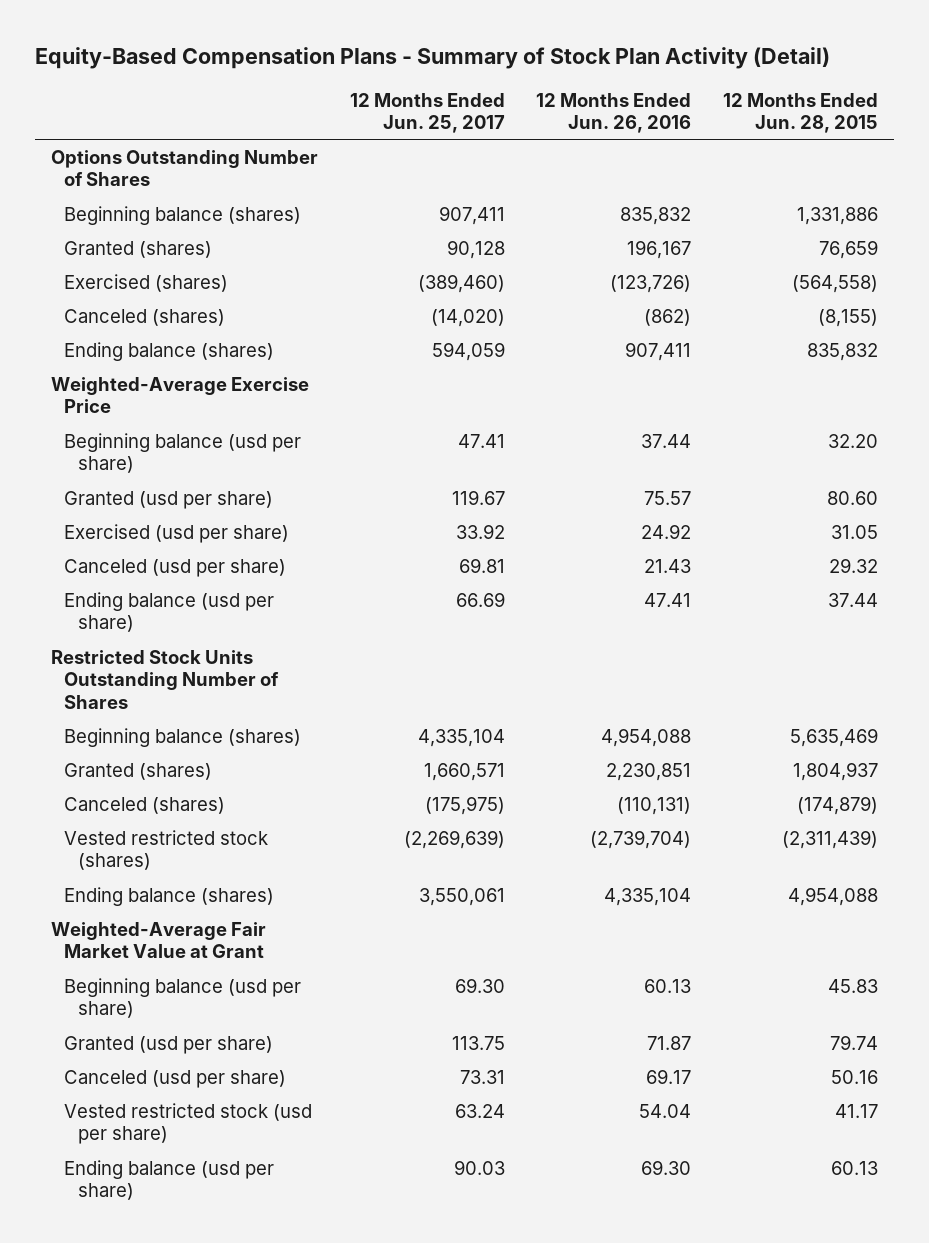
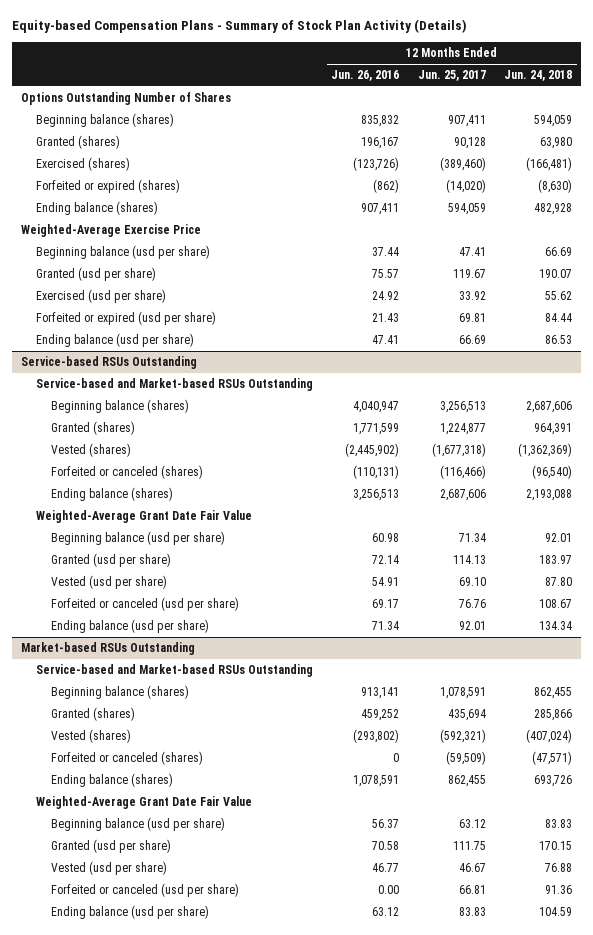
- Equity-Based Compensation Plans - Summary of Stock Plan Activity (Detail)
+ Equity-based Compensation Plans - Summary of Stock Plan Activity (Details)
- | 12 Months Ended Jun. 25, 2017 | 12 Months Ended Jun. 26, 2016 | 12 Months Ended Jun. 28, 2015
+ | 12 Months Ended Jun. 26, 2016 | 12 Months Ended Jun. 25, 2017 | 12 Months Ended Jun. 24, 2018
- Canceled (shares) | (14,020) | (862) | (8,155)
+ Forfeited or expired (shares) | (862) | (14,020) | (8,630)
- Canceled (usd per share) | 69.81 | 21.43 | 29.32
+ Forfeited or expired (usd per share) | 21.43 | 69.81 | 84.44
- Restricted Stock Units Outstanding Number of Shares
- Beginning balance (shares) | 4,335,104 | 4,954,088 | 5,635,469
- Granted (shares) | 1,660,571 | 2,230,851 | 1,804,937
- Canceled (shares) | (175,975) | (110,131) | (174,879)
- Vested restricted stock (shares) | (2,269,639) | (2,739,704) | (2,311,439)
- Ending balance (shares) | 3,550,061 | 4,335,104 | 4,954,088
- Weighted-Average Fair Market Value at Grant
- Beginning balance (usd per share) | 69.30 | 60.13 | 45.83
- Granted (usd per share) | 113.75 | 71.87 | 79.74
- Canceled (usd per share) | 73.31 | 69.17 | 50.16
- Vested restricted stock (usd per share) | 63.24 | 54.04 | 41.17
- Ending balance (usd per share) | 90.03 | 69.30 | 60.13
+ Service-based RSUs Outstanding
+ Service-based and Market-based RSUs Outstanding
+ Beginning balance (shares) | 4,040,947 | 3,256,513 | 2,687,606
+ Granted (shares) | 1,771,599 | 1,224,877 | 964,391
+ Vested (shares) | (2,445,902) | (1,677,318) | (1,362,369)
+ Forfeited or canceled (shares) | (110,131) | (116,466) | (96,540)
+ Ending balance (shares) | 3,256,513 | 2,687,606 | 2,193,088
+ Weighted-Average Grant Date Fair Value
+ Beginning balance (usd per share) | 60.98 | 71.34 | 92.01
+ Granted (usd per share) | 72.14 | 114.13 | 183.97
+ Vested (usd per share) | 54.91 | 69.10 | 87.80
+ Forfeited or canceled (usd per share) | 69.17 | 76.76 | 108.67
+ Ending balance (usd per share) | 71.34 | 92.01 | 134.34
+ Market-based RSUs Outstanding
+ Service-based and Market-based RSUs Outstanding
+ Beginning balance (shares) | 913,141 | 1,078,591 | 862,455
+ Granted (shares) | 459,252 | 435,694 | 285,866
+ Vested (shares) | (293,802) | (592,321) | (407,024)
+ Forfeited or canceled (shares) | 0 | (59,509) | (47,571)
+ Ending balance (shares) | 1,078,591 | 862,455 | 693,726
+ Weighted-Average Grant Date Fair Value
+ Beginning balance (usd per share) | 56.37 | 63.12 | 83.83
+ Granted (usd per share) | 70.58 | 111.75 | 170.15
+ Vested (usd per share) | 46.77 | 46.67 | 76.88
+ Forfeited or canceled (usd per share) | 0.00 | 66.81 | 91.36
+ Ending balance (usd per share) | 63.12 | 83.83 | 104.59

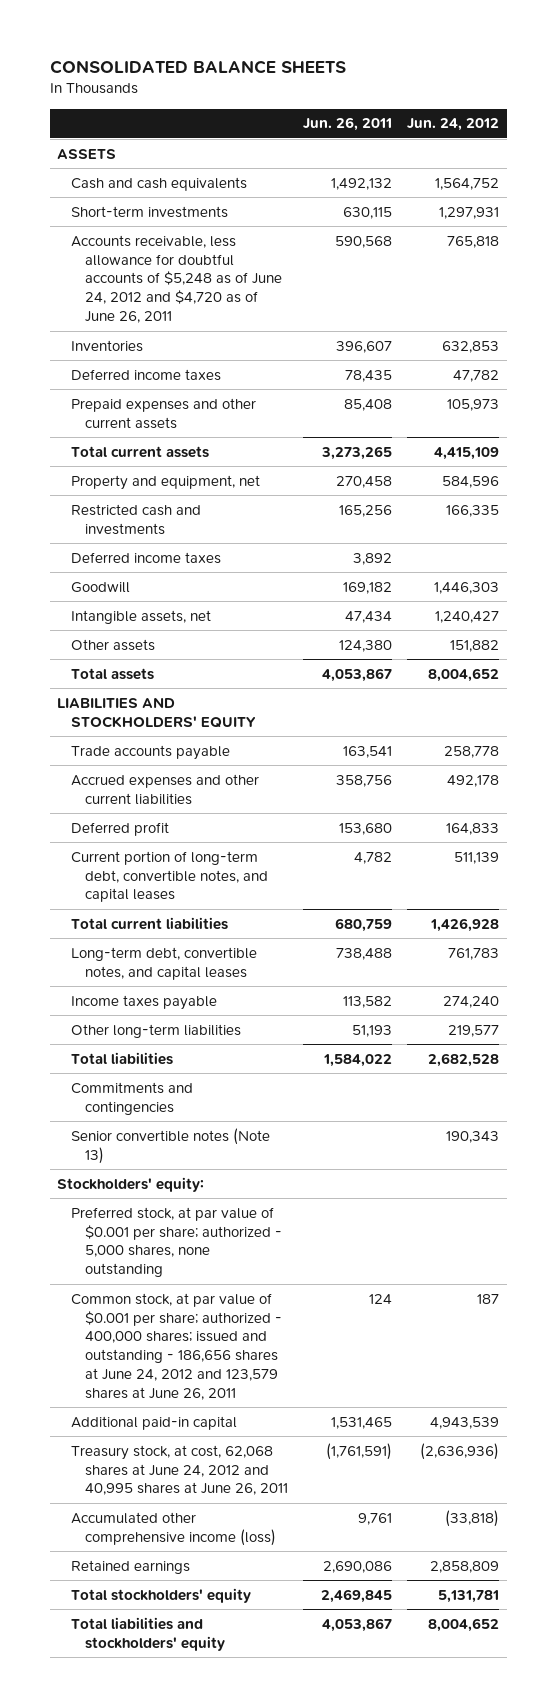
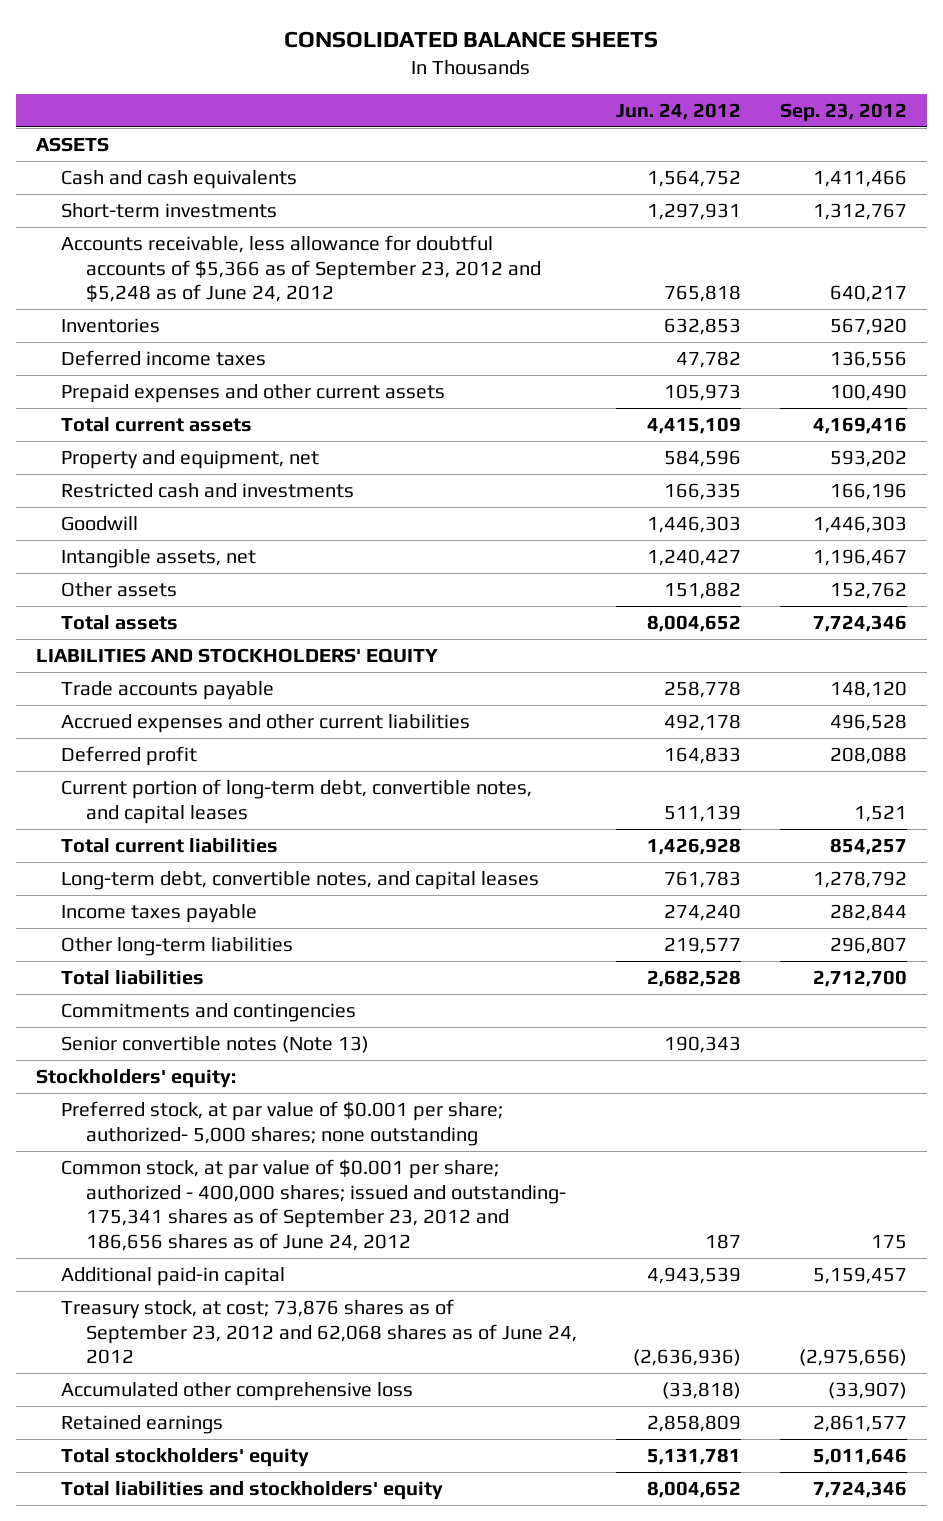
- | Jun. 26, 2011 | Jun. 24, 2012
+ | Jun. 24, 2012 | Sep. 23, 2012
- Accounts receivable, less allowance for doubtful accounts of $5,248 as of June 24, 2012 and $4,720 as of June 26, 2011 | 590,568 | 765,818
+ Accounts receivable, less allowance for doubtful accounts of $5,366 as of September 23, 2012 and $5,248 as of June 24, 2012 | 765,818 | 640,217
- Deferred income taxes | 3,892 |
- Preferred stock, at par value of $0.001 per share; authorized - 5,000 shares, none outstanding
- Common stock, at par value of $0.001 per share; authorized - 400,000 shares; issued and outstanding - 186,656 shares at June 24, 2012 and 123,579 shares at June 26, 2011 | 124 | 187
+ Preferred stock, at par value of $0.001 per share; authorized- 5,000 shares; none outstanding
+ Common stock, at par value of $0.001 per share; authorized - 400,000 shares; issued and outstanding- 175,341 shares as of September 23, 2012 and 186,656 shares as of June 24, 2012 | 187 | 175
- Treasury stock, at cost, 62,068 shares at June 24, 2012 and 40,995 shares at June 26, 2011 | (1,761,591) | (2,636,936)
- Accumulated other comprehensive income (loss) | 9,761 | (33,818)
+ Treasury stock, at cost; 73,876 shares as of September 23, 2012 and 62,068 shares as of June 24, 2012 | (2,636,936) | (2,975,656)
+ Accumulated other comprehensive loss | (33,818) | (33,907)

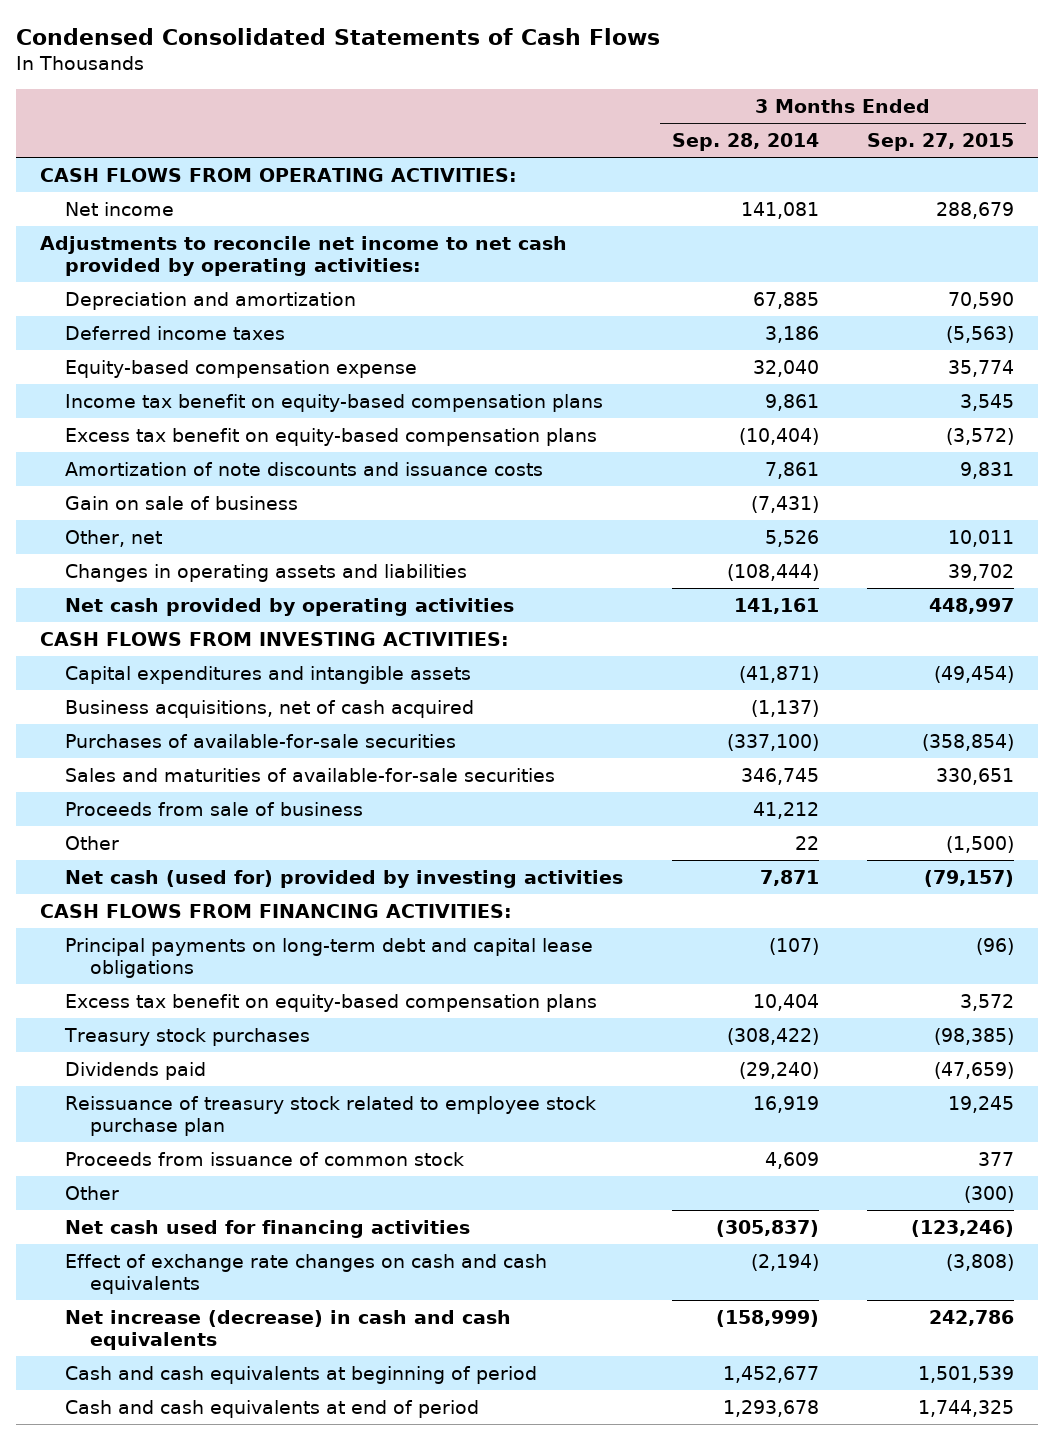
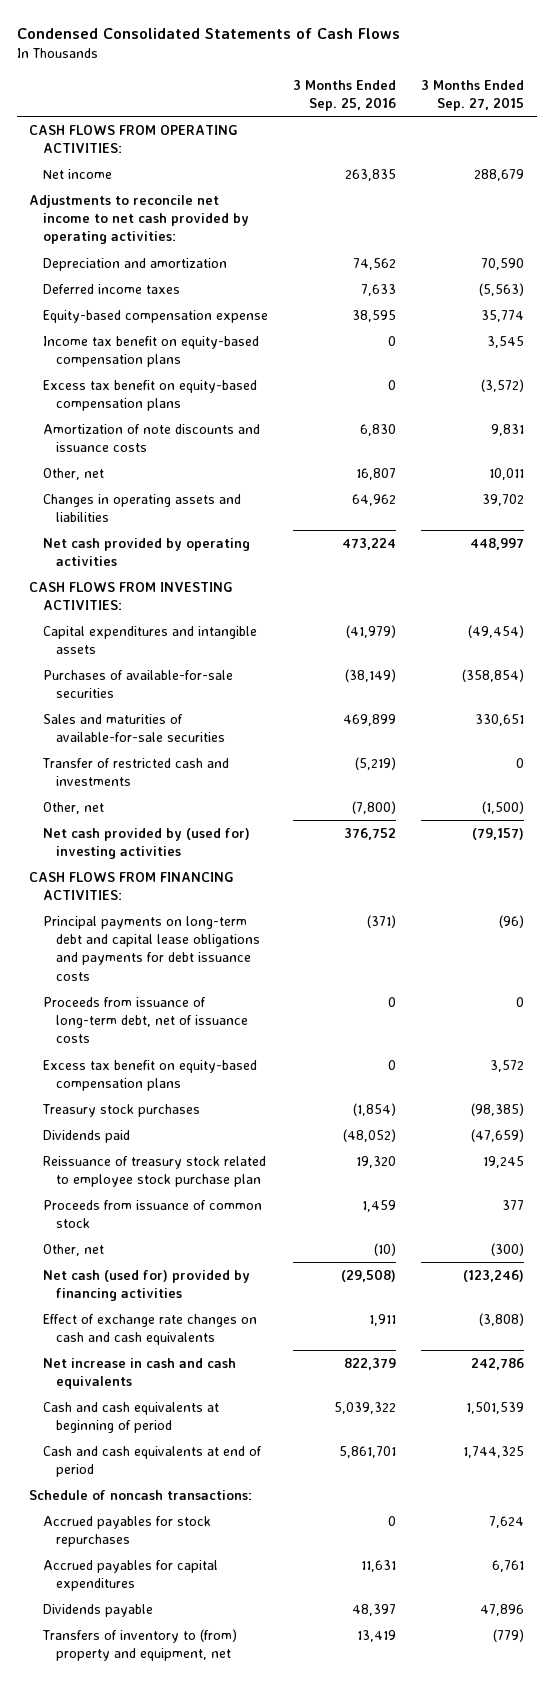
- | 3 Months Ended Sep. 28, 2014 | 3 Months Ended Sep. 27, 2015
+ | 3 Months Ended Sep. 25, 2016 | 3 Months Ended Sep. 27, 2015
- Gain on sale of business | (7,431) |
- Business acquisitions, net of cash acquired | (1,137) |
- Proceeds from sale of business | 41,212 |
- Other | 22 | (1,500)
- Net cash (used for) provided by investing activities | 7,871 | (79,157)
+ Transfer of restricted cash and investments | (5,219) | 0
+ Other, net | (7,800) | (1,500)
+ Net cash provided by (used for) investing activities | 376,752 | (79,157)
- Principal payments on long-term debt and capital lease obligations | (107) | (96)
+ Principal payments on long-term debt and capital lease obligations and payments for debt issuance costs | (371) | (96)
+ Proceeds from issuance of long-term debt, net of issuance costs | 0 | 0
- Other | | (300)
- Net cash used for financing activities | (305,837) | (123,246)
+ Other, net | (10) | (300)
+ Net cash (used for) provided by financing activities | (29,508) | (123,246)
- Net increase (decrease) in cash and cash equivalents | (158,999) | 242,786
+ Net increase in cash and cash equivalents | 822,379 | 242,786
+ Schedule of noncash transactions:
+ Accrued payables for stock repurchases | 0 | 7,624
+ Accrued payables for capital expenditures | 11,631 | 6,761
+ Dividends payable | 48,397 | 47,896
+ Transfers of inventory to (from) property and equipment, net | 13,419 | (779)

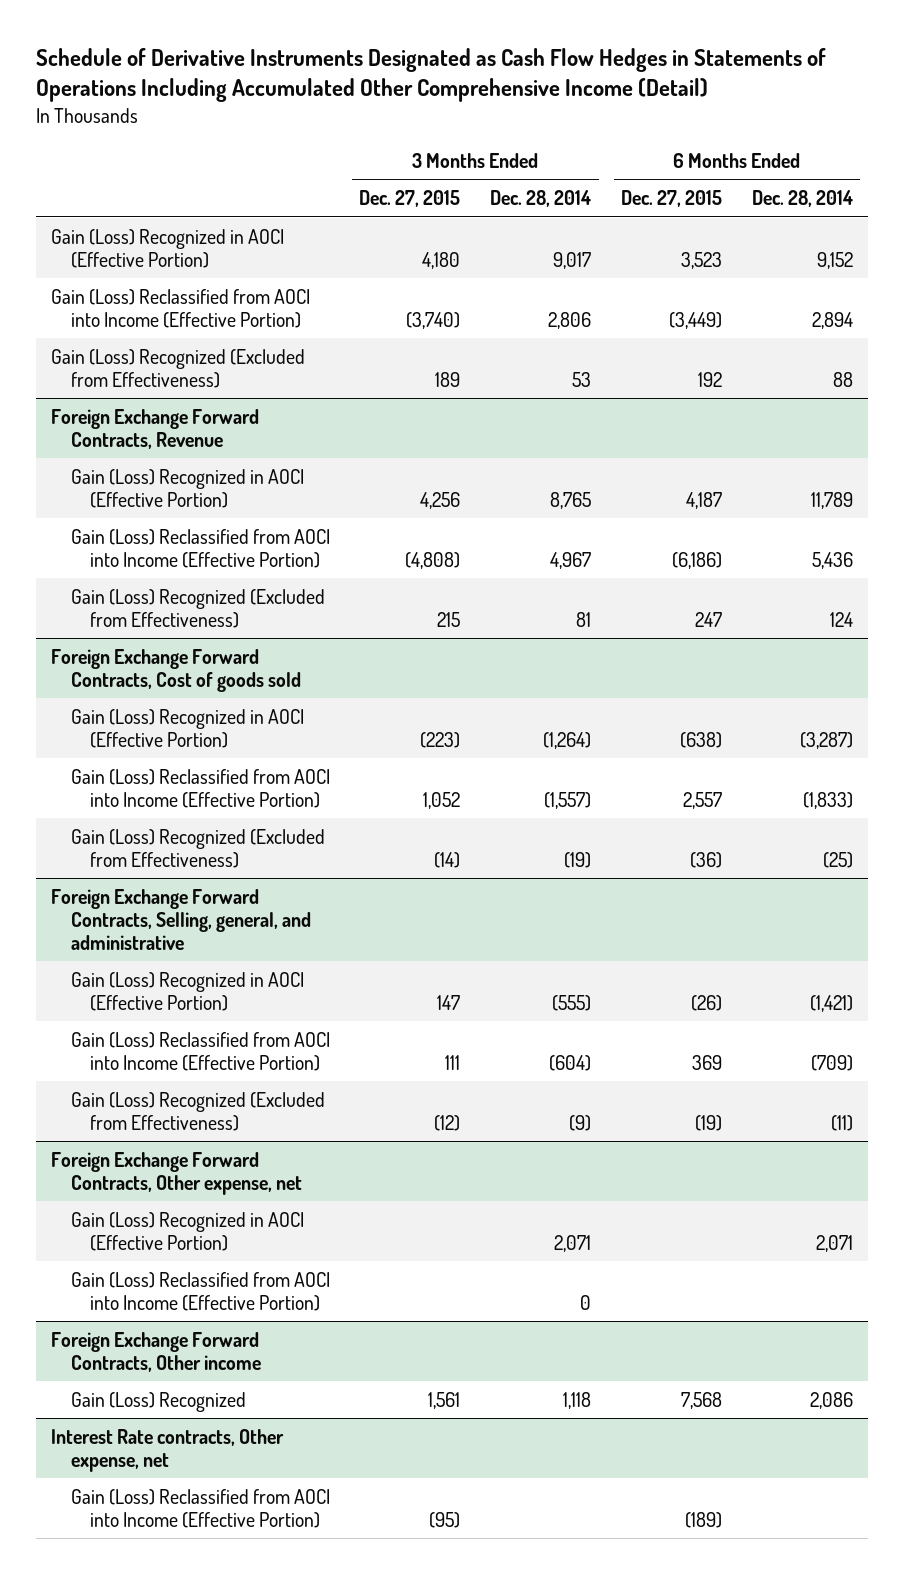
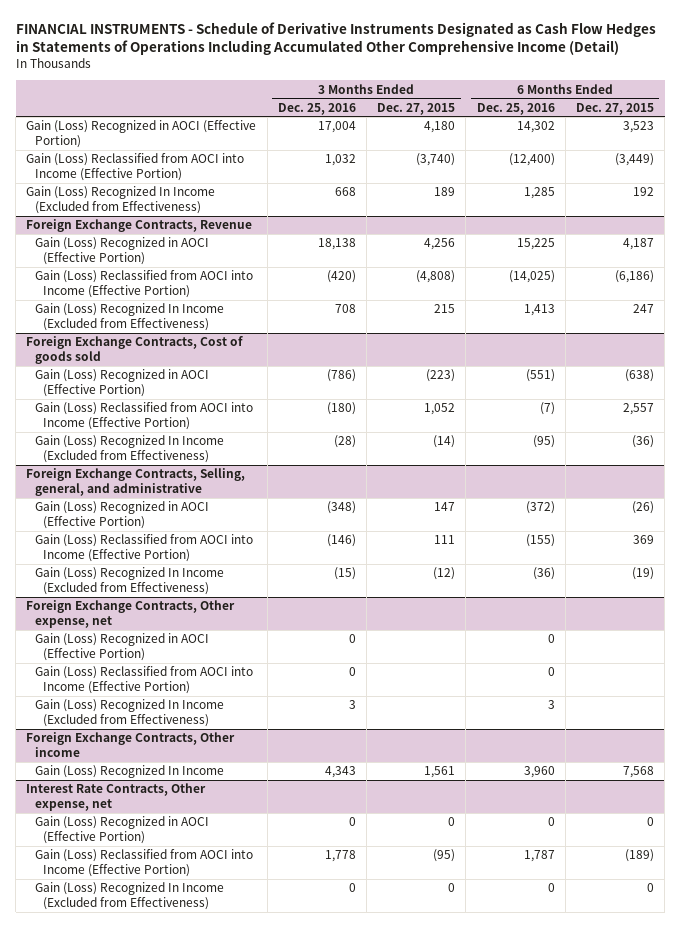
- Schedule of Derivative Instruments Designated as Cash Flow Hedges in Statements of Operations Including Accumulated Other Comprehensive Income (Detail)
+ FINANCIAL INSTRUMENTS - Schedule of Derivative Instruments Designated as Cash Flow Hedges in Statements of Operations Including Accumulated Other Comprehensive Income (Detail)
- | 3 Months Ended Dec. 27, 2015 | 3 Months Ended Dec. 28, 2014 | 6 Months Ended Dec. 27, 2015 | 6 Months Ended Dec. 28, 2014
+ | 3 Months Ended Dec. 25, 2016 | 3 Months Ended Dec. 27, 2015 | 6 Months Ended Dec. 25, 2016 | 6 Months Ended Dec. 27, 2015
- Gain (Loss) Recognized (Excluded from Effectiveness) | 189 | 53 | 192 | 88
- Foreign Exchange Forward Contracts, Revenue
+ Gain (Loss) Recognized In Income (Excluded from Effectiveness) | 668 | 189 | 1,285 | 192
+ Foreign Exchange Contracts, Revenue
- Gain (Loss) Recognized (Excluded from Effectiveness) | 215 | 81 | 247 | 124
- Foreign Exchange Forward Contracts, Cost of goods sold
+ Gain (Loss) Recognized In Income (Excluded from Effectiveness) | 708 | 215 | 1,413 | 247
+ Foreign Exchange Contracts, Cost of goods sold
- Gain (Loss) Recognized (Excluded from Effectiveness) | (14) | (19) | (36) | (25)
- Foreign Exchange Forward Contracts, Selling, general, and administrative
+ Gain (Loss) Recognized In Income (Excluded from Effectiveness) | (28) | (14) | (95) | (36)
+ Foreign Exchange Contracts, Selling, general, and administrative
- Gain (Loss) Recognized (Excluded from Effectiveness) | (12) | (9) | (19) | (11)
- Foreign Exchange Forward Contracts, Other expense, net
+ Gain (Loss) Recognized In Income (Excluded from Effectiveness) | (15) | (12) | (36) | (19)
+ Foreign Exchange Contracts, Other expense, net
- Foreign Exchange Forward Contracts, Other income
- Gain (Loss) Recognized | 1,561 | 1,118 | 7,568 | 2,086
- Interest Rate contracts, Other expense, net
+ Gain (Loss) Recognized In Income (Excluded from Effectiveness) | 3 | | 3 |
+ Foreign Exchange Contracts, Other income
+ Gain (Loss) Recognized In Income | 4,343 | 1,561 | 3,960 | 7,568
+ Interest Rate Contracts, Other expense, net
+ Gain (Loss) Recognized in AOCI (Effective Portion) | 0 | 0 | 0 | 0
+ Gain (Loss) Recognized In Income (Excluded from Effectiveness) | 0 | 0 | 0 | 0

